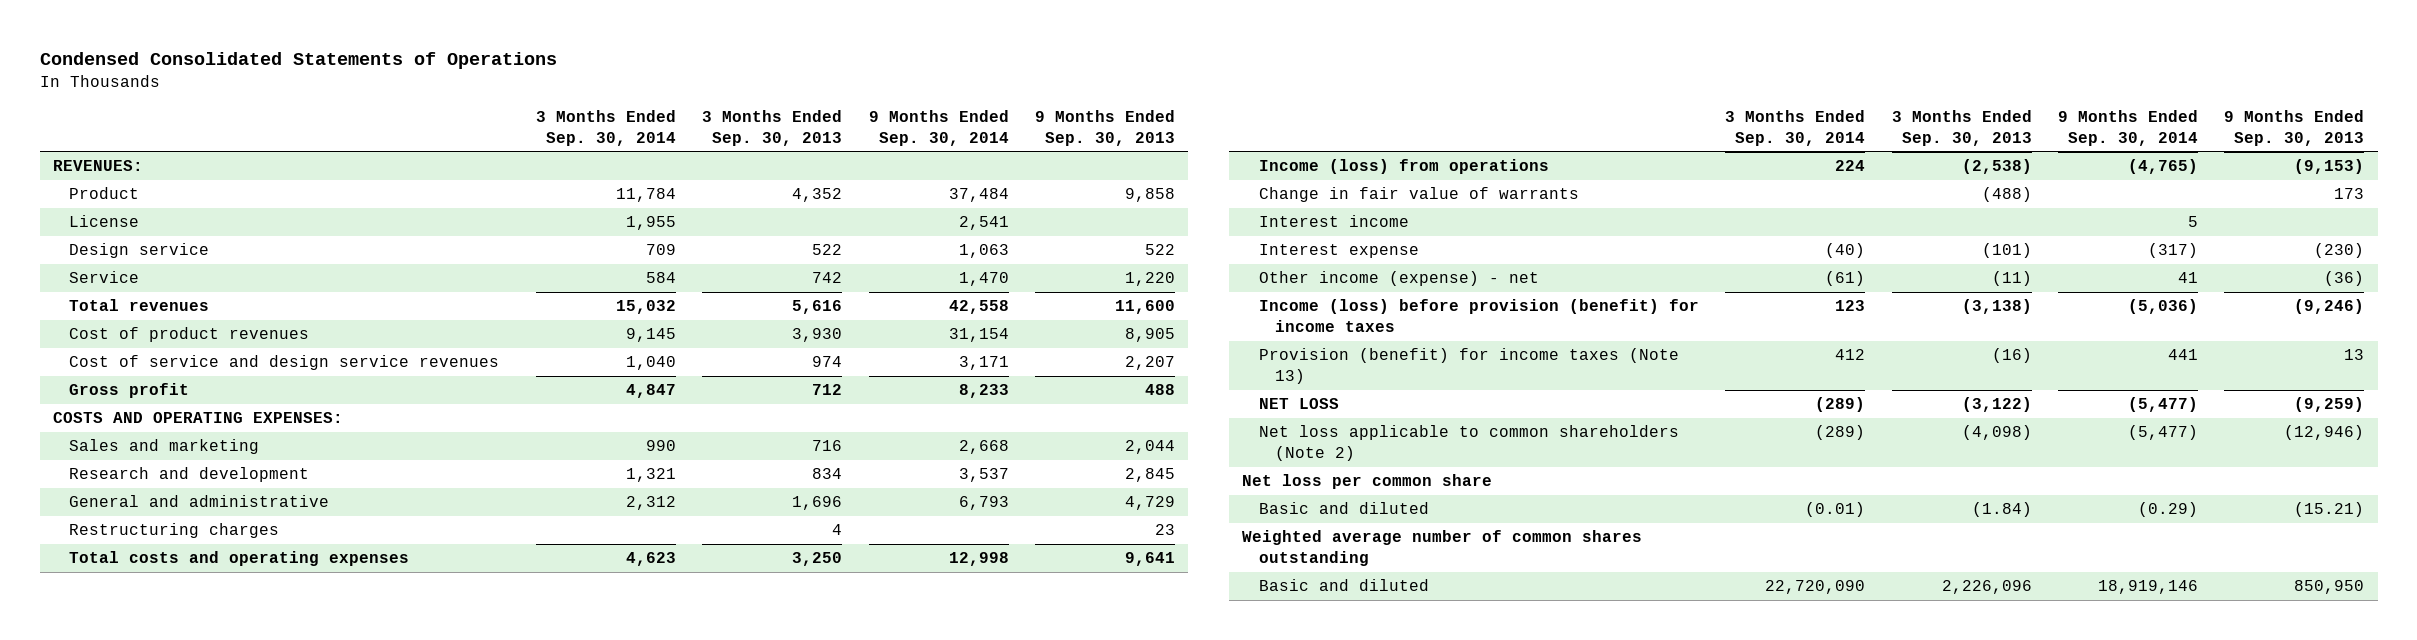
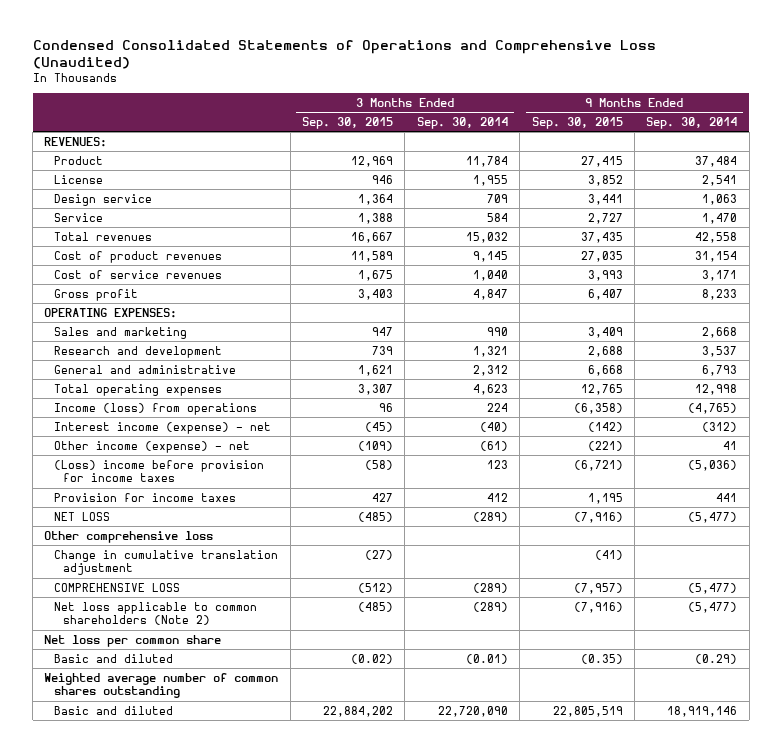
- Condensed Consolidated Statements of Operations
+ Condensed Consolidated Statements of Operations and Comprehensive Loss (Unaudited)
- | 3 Months Ended Sep. 30, 2014 | 3 Months Ended Sep. 30, 2013 | 9 Months Ended Sep. 30, 2014 | 9 Months Ended Sep. 30, 2013
+ | 3 Months Ended Sep. 30, 2015 | 3 Months Ended Sep. 30, 2014 | 9 Months Ended Sep. 30, 2015 | 9 Months Ended Sep. 30, 2014
- Cost of service and design service revenues | 1,040 | 974 | 3,171 | 2,207
+ Cost of service revenues | 1,675 | 1,040 | 3,993 | 3,171
- COSTS AND OPERATING EXPENSES:
+ OPERATING EXPENSES:
- Restructuring charges | | 4 | | 23
- Total costs and operating expenses | 4,623 | 3,250 | 12,998 | 9,641
+ Total operating expenses | 3,307 | 4,623 | 12,765 | 12,998
- Change in fair value of warrants | | (488) | | 173
- Interest income | | | 5 |
- Interest expense | (40) | (101) | (317) | (230)
+ Interest income (expense) - net | (45) | (40) | (142) | (312)
- Income (loss) before provision (benefit) for income taxes | 123 | (3,138) | (5,036) | (9,246)
- Provision (benefit) for income taxes (Note 13) | 412 | (16) | 441 | 13
+ (Loss) income before provision for income taxes | (58) | 123 | (6,721) | (5,036)
+ Provision for income taxes | 427 | 412 | 1,195 | 441
+ Other comprehensive loss
+ Change in cumulative translation adjustment | (27) | | (41) |
+ COMPREHENSIVE LOSS | (512) | (289) | (7,957) | (5,477)

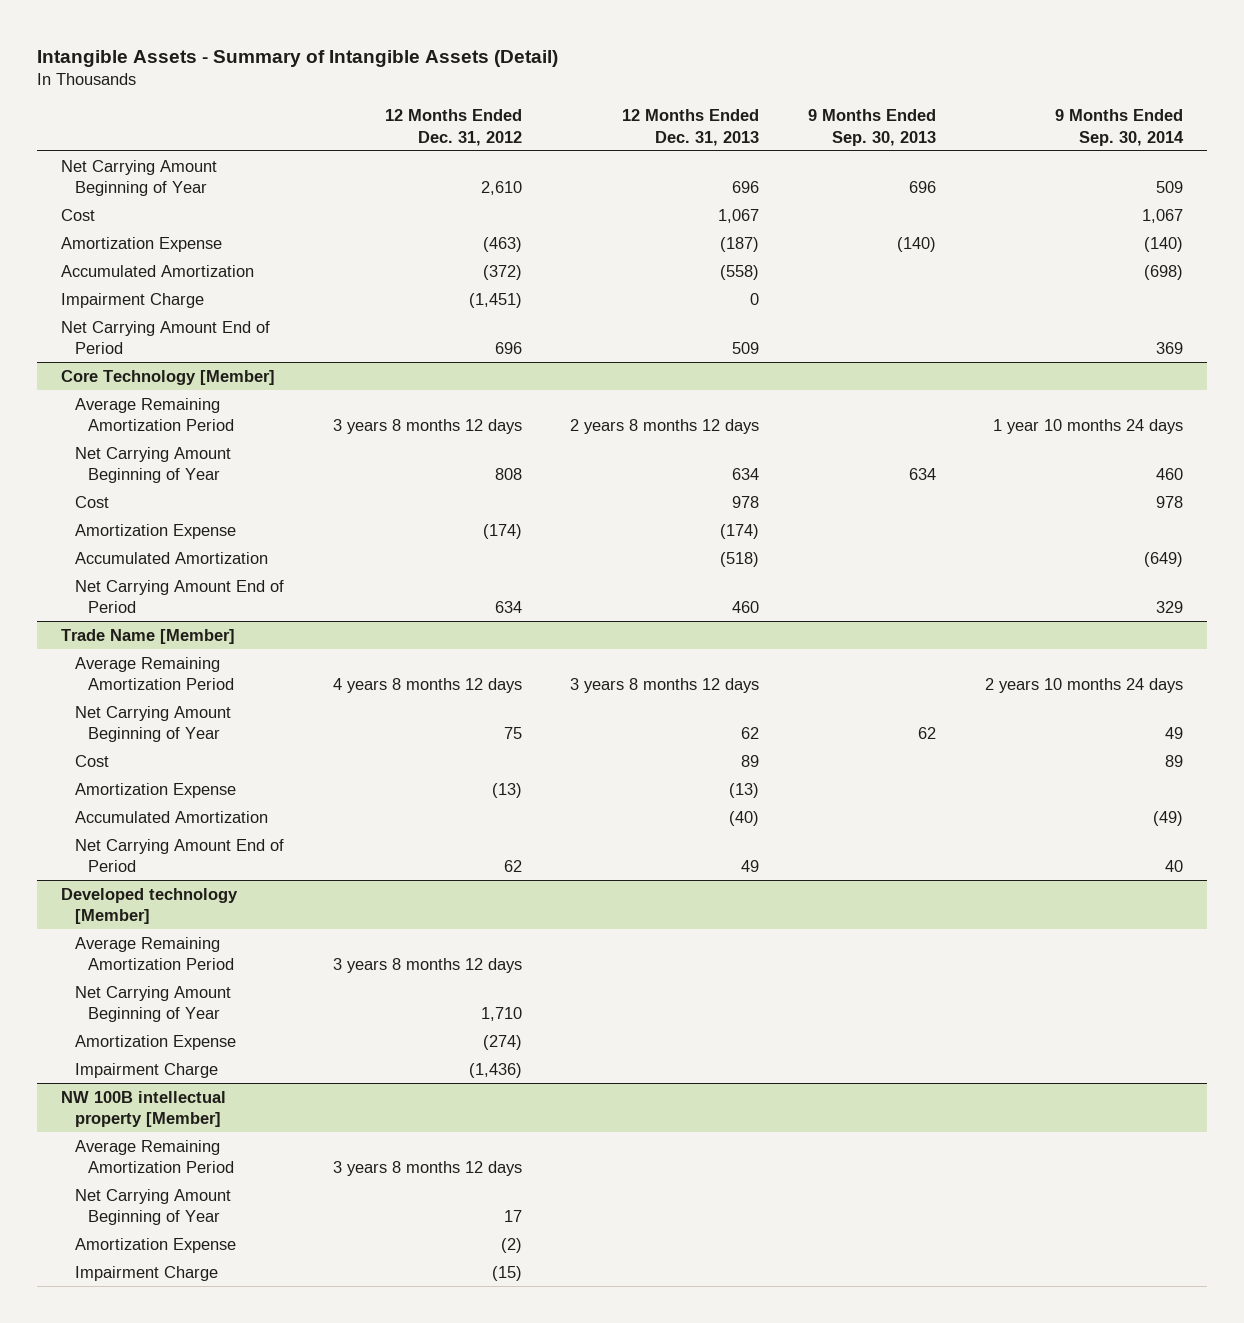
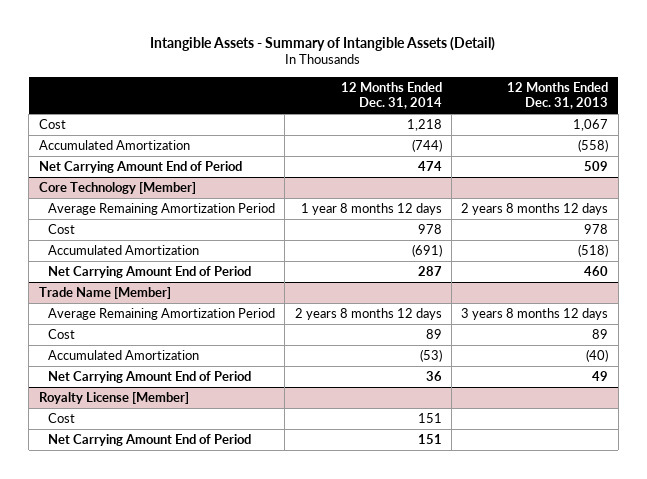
- | 12 Months Ended Dec. 31, 2012 | 12 Months Ended Dec. 31, 2013 | 9 Months Ended Sep. 30, 2013 | 9 Months Ended Sep. 30, 2014
+ | 12 Months Ended Dec. 31, 2014 | 12 Months Ended Dec. 31, 2013
- Net Carrying Amount Beginning of Year | 2,610 | 696 | 696 | 509
- Amortization Expense | (463) | (187) | (140) | (140)
- Impairment Charge | (1,451) | 0 | |
@ Core Technology [Member]
- Net Carrying Amount Beginning of Year | 808 | 634 | 634 | 460
- Amortization Expense | (174) | (174) | |
@ Trade Name [Member]
- Net Carrying Amount Beginning of Year | 75 | 62 | 62 | 49
- Amortization Expense | (13) | (13) | |
- Developed technology [Member]
- Average Remaining Amortization Period | 3 years 8 months 12 days | | |
- Net Carrying Amount Beginning of Year | 1,710 | | |
- Amortization Expense | (274) | | |
- Impairment Charge | (1,436) | | |
- NW 100B intellectual property [Member]
- Average Remaining Amortization Period | 3 years 8 months 12 days | | |
- Net Carrying Amount Beginning of Year | 17 | | |
- Amortization Expense | (2) | | |
- Impairment Charge | (15) | | |
+ Royalty License [Member]
+ Cost | 151 |
+ Net Carrying Amount End of Period | 151 |

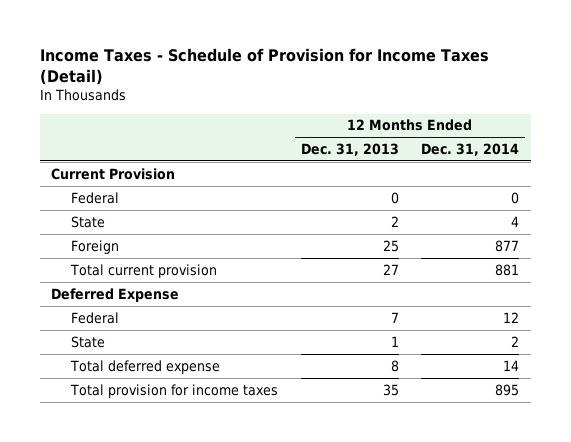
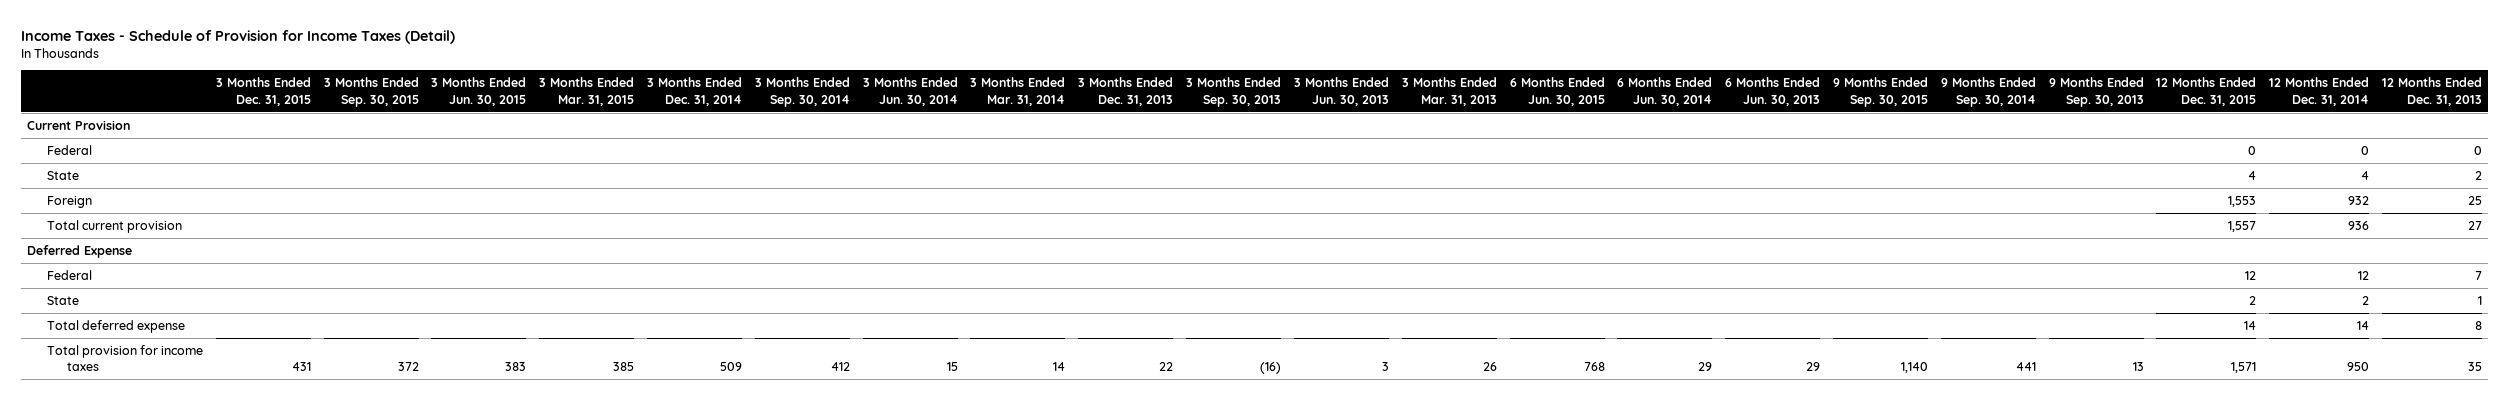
- | 12 Months Ended Dec. 31, 2013 | 12 Months Ended Dec. 31, 2014
+ | 3 Months Ended Dec. 31, 2015 | 3 Months Ended Sep. 30, 2015 | 3 Months Ended Jun. 30, 2015 | 3 Months Ended Mar. 31, 2015 | 3 Months Ended Dec. 31, 2014 | 3 Months Ended Sep. 30, 2014 | 3 Months Ended Jun. 30, 2014 | 3 Months Ended Mar. 31, 2014 | 3 Months Ended Dec. 31, 2013 | 3 Months Ended Sep. 30, 2013 | 3 Months Ended Jun. 30, 2013 | 3 Months Ended Mar. 31, 2013 | 6 Months Ended Jun. 30, 2015 | 6 Months Ended Jun. 30, 2014 | 6 Months Ended Jun. 30, 2013 | 9 Months Ended Sep. 30, 2015 | 9 Months Ended Sep. 30, 2014 | 9 Months Ended Sep. 30, 2013 | 12 Months Ended Dec. 31, 2015 | 12 Months Ended Dec. 31, 2014 | 12 Months Ended Dec. 31, 2013
- Foreign | 25 | 877
- Total current provision | 27 | 881
+ Foreign | | | | | | | | | | | | | | | | | | | 1,553 | 932 | 25
+ Total current provision | | | | | | | | | | | | | | | | | | | 1,557 | 936 | 27
- Total provision for income taxes | 35 | 895
+ Total provision for income taxes | 431 | 372 | 383 | 385 | 509 | 412 | 15 | 14 | 22 | (16) | 3 | 26 | 768 | 29 | 29 | 1,140 | 441 | 13 | 1,571 | 950 | 35

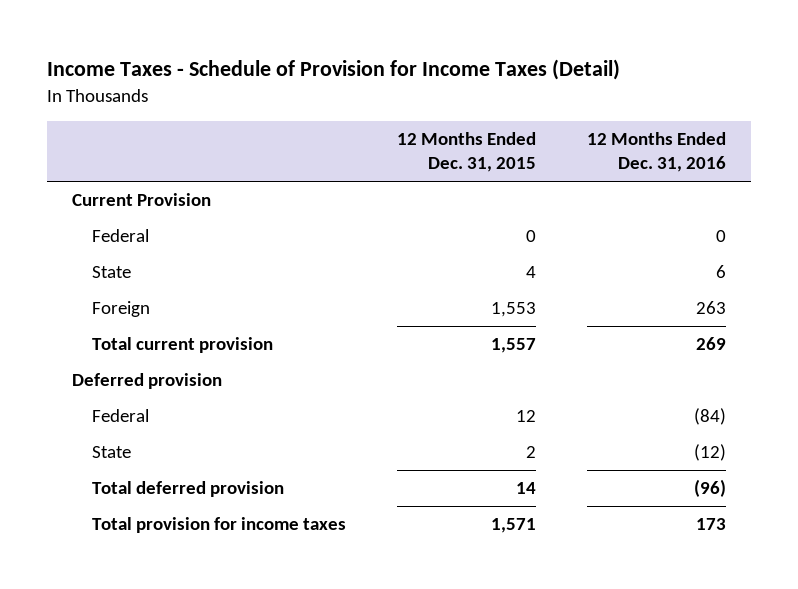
- | 3 Months Ended Dec. 31, 2015 | 3 Months Ended Sep. 30, 2015 | 3 Months Ended Jun. 30, 2015 | 3 Months Ended Mar. 31, 2015 | 3 Months Ended Dec. 31, 2014 | 3 Months Ended Sep. 30, 2014 | 3 Months Ended Jun. 30, 2014 | 3 Months Ended Mar. 31, 2014 | 3 Months Ended Dec. 31, 2013 | 3 Months Ended Sep. 30, 2013 | 3 Months Ended Jun. 30, 2013 | 3 Months Ended Mar. 31, 2013 | 6 Months Ended Jun. 30, 2015 | 6 Months Ended Jun. 30, 2014 | 6 Months Ended Jun. 30, 2013 | 9 Months Ended Sep. 30, 2015 | 9 Months Ended Sep. 30, 2014 | 9 Months Ended Sep. 30, 2013 | 12 Months Ended Dec. 31, 2015 | 12 Months Ended Dec. 31, 2014 | 12 Months Ended Dec. 31, 2013
+ | 12 Months Ended Dec. 31, 2015 | 12 Months Ended Dec. 31, 2016
- Deferred Expense
+ Deferred provision
- Total deferred expense | | | | | | | | | | | | | | | | | | | 14 | 14 | 8
+ Total deferred provision | 14 | (96)

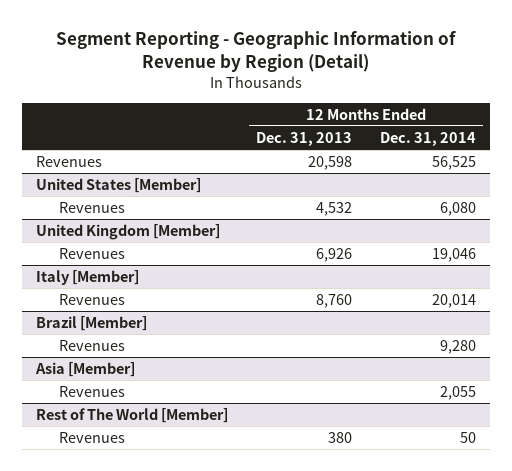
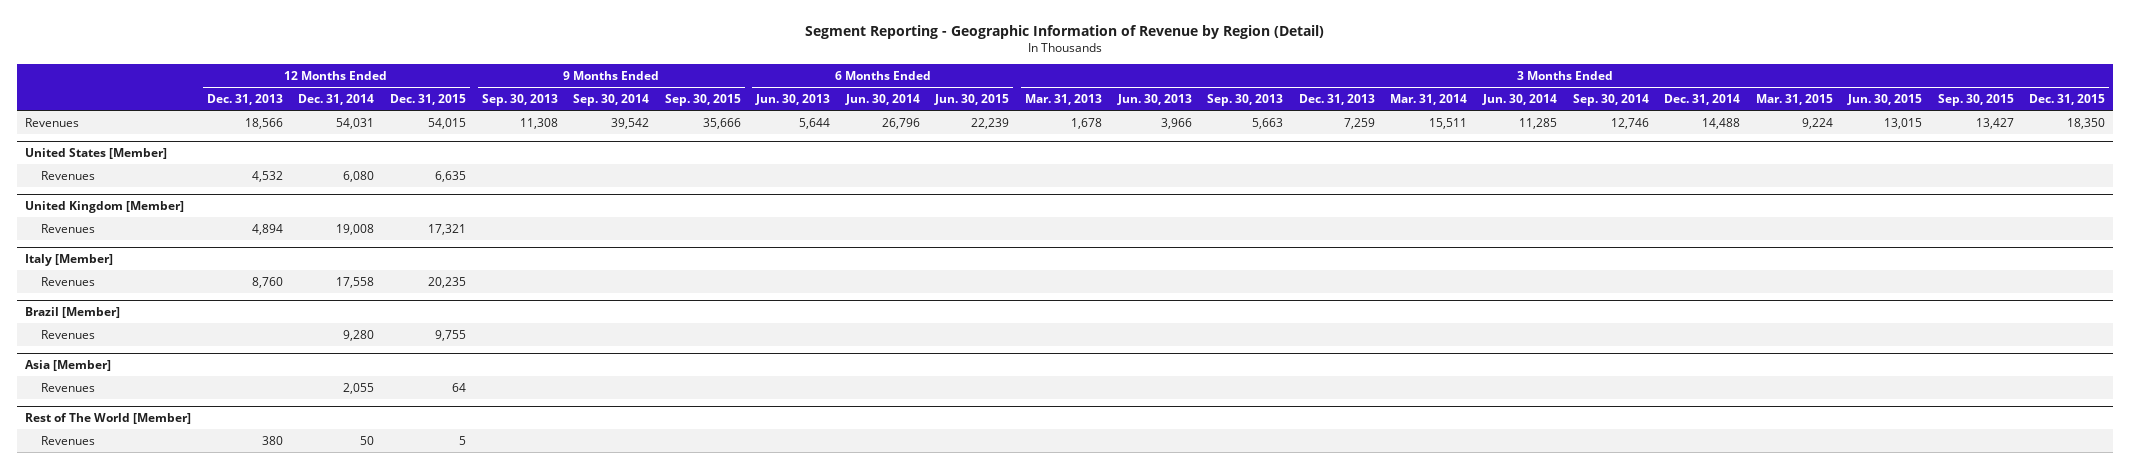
- | 12 Months Ended Dec. 31, 2013 | 12 Months Ended Dec. 31, 2014
+ | 12 Months Ended Dec. 31, 2013 | 12 Months Ended Dec. 31, 2014 | 12 Months Ended Dec. 31, 2015 | 9 Months Ended Sep. 30, 2013 | 9 Months Ended Sep. 30, 2014 | 9 Months Ended Sep. 30, 2015 | 6 Months Ended Jun. 30, 2013 | 6 Months Ended Jun. 30, 2014 | 6 Months Ended Jun. 30, 2015 | 3 Months Ended Mar. 31, 2013 | 3 Months Ended Jun. 30, 2013 | 3 Months Ended Sep. 30, 2013 | 3 Months Ended Dec. 31, 2013 | 3 Months Ended Mar. 31, 2014 | 3 Months Ended Jun. 30, 2014 | 3 Months Ended Sep. 30, 2014 | 3 Months Ended Dec. 31, 2014 | 3 Months Ended Mar. 31, 2015 | 3 Months Ended Jun. 30, 2015 | 3 Months Ended Sep. 30, 2015 | 3 Months Ended Dec. 31, 2015
- Revenues | 20,598 | 56,525
+ Revenues | 18,566 | 54,031 | 54,015 | 11,308 | 39,542 | 35,666 | 5,644 | 26,796 | 22,239 | 1,678 | 3,966 | 5,663 | 7,259 | 15,511 | 11,285 | 12,746 | 14,488 | 9,224 | 13,015 | 13,427 | 18,350
@ United Kingdom [Member]
- Revenues | 6,926 | 19,046
+ Revenues | 4,894 | 19,008 | 17,321 | | | | | | | | | | | | | | | | | |
@ Italy [Member]
- Revenues | 8,760 | 20,014
+ Revenues | 8,760 | 17,558 | 20,235 | | | | | | | | | | | | | | | | | |

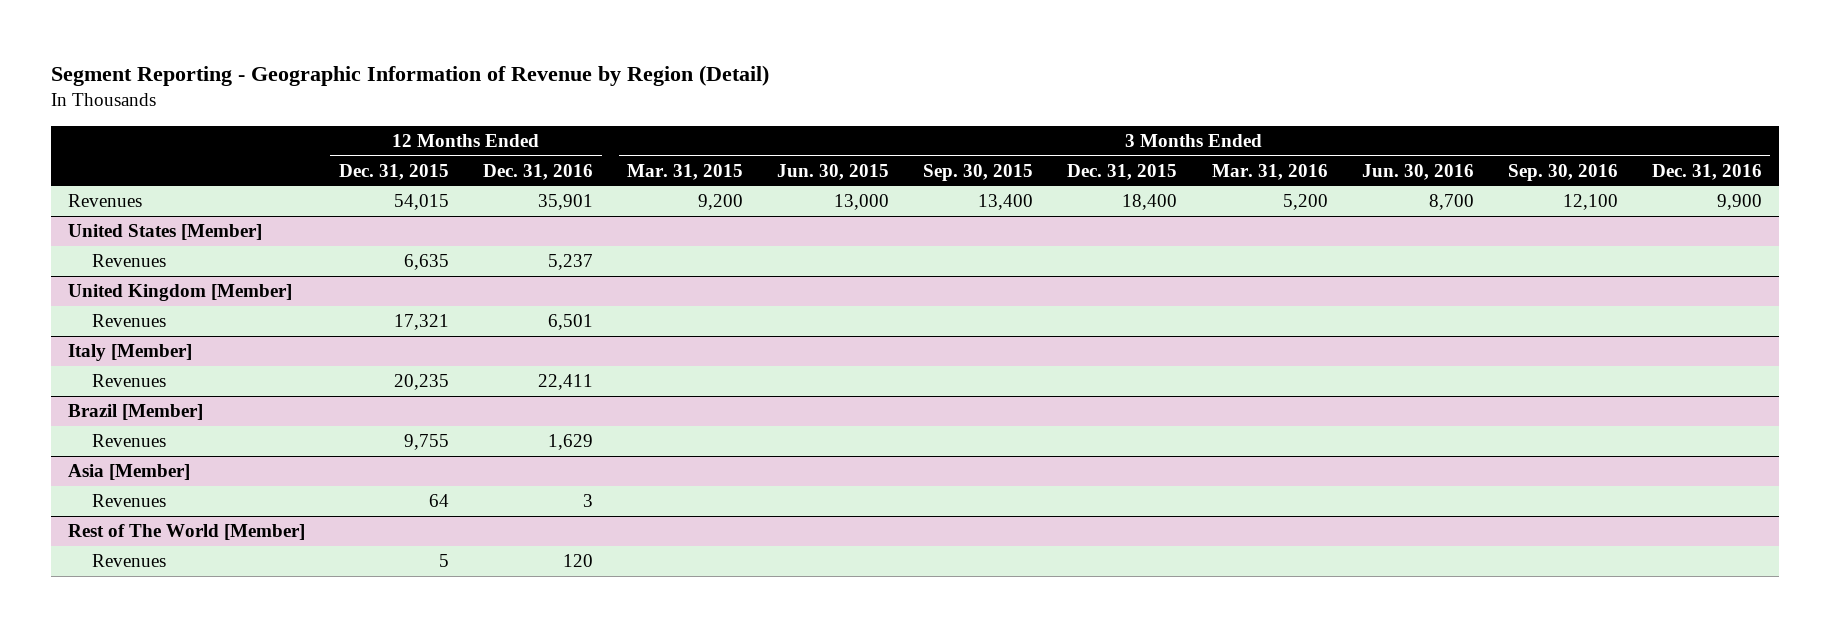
- | 12 Months Ended Dec. 31, 2013 | 12 Months Ended Dec. 31, 2014 | 12 Months Ended Dec. 31, 2015 | 9 Months Ended Sep. 30, 2013 | 9 Months Ended Sep. 30, 2014 | 9 Months Ended Sep. 30, 2015 | 6 Months Ended Jun. 30, 2013 | 6 Months Ended Jun. 30, 2014 | 6 Months Ended Jun. 30, 2015 | 3 Months Ended Mar. 31, 2013 | 3 Months Ended Jun. 30, 2013 | 3 Months Ended Sep. 30, 2013 | 3 Months Ended Dec. 31, 2013 | 3 Months Ended Mar. 31, 2014 | 3 Months Ended Jun. 30, 2014 | 3 Months Ended Sep. 30, 2014 | 3 Months Ended Dec. 31, 2014 | 3 Months Ended Mar. 31, 2015 | 3 Months Ended Jun. 30, 2015 | 3 Months Ended Sep. 30, 2015 | 3 Months Ended Dec. 31, 2015
+ | 12 Months Ended Dec. 31, 2015 | 12 Months Ended Dec. 31, 2016 | 3 Months Ended Mar. 31, 2015 | 3 Months Ended Jun. 30, 2015 | 3 Months Ended Sep. 30, 2015 | 3 Months Ended Dec. 31, 2015 | 3 Months Ended Mar. 31, 2016 | 3 Months Ended Jun. 30, 2016 | 3 Months Ended Sep. 30, 2016 | 3 Months Ended Dec. 31, 2016
- Revenues | 18,566 | 54,031 | 54,015 | 11,308 | 39,542 | 35,666 | 5,644 | 26,796 | 22,239 | 1,678 | 3,966 | 5,663 | 7,259 | 15,511 | 11,285 | 12,746 | 14,488 | 9,224 | 13,015 | 13,427 | 18,350
+ Revenues | 54,015 | 35,901 | 9,200 | 13,000 | 13,400 | 18,400 | 5,200 | 8,700 | 12,100 | 9,900

